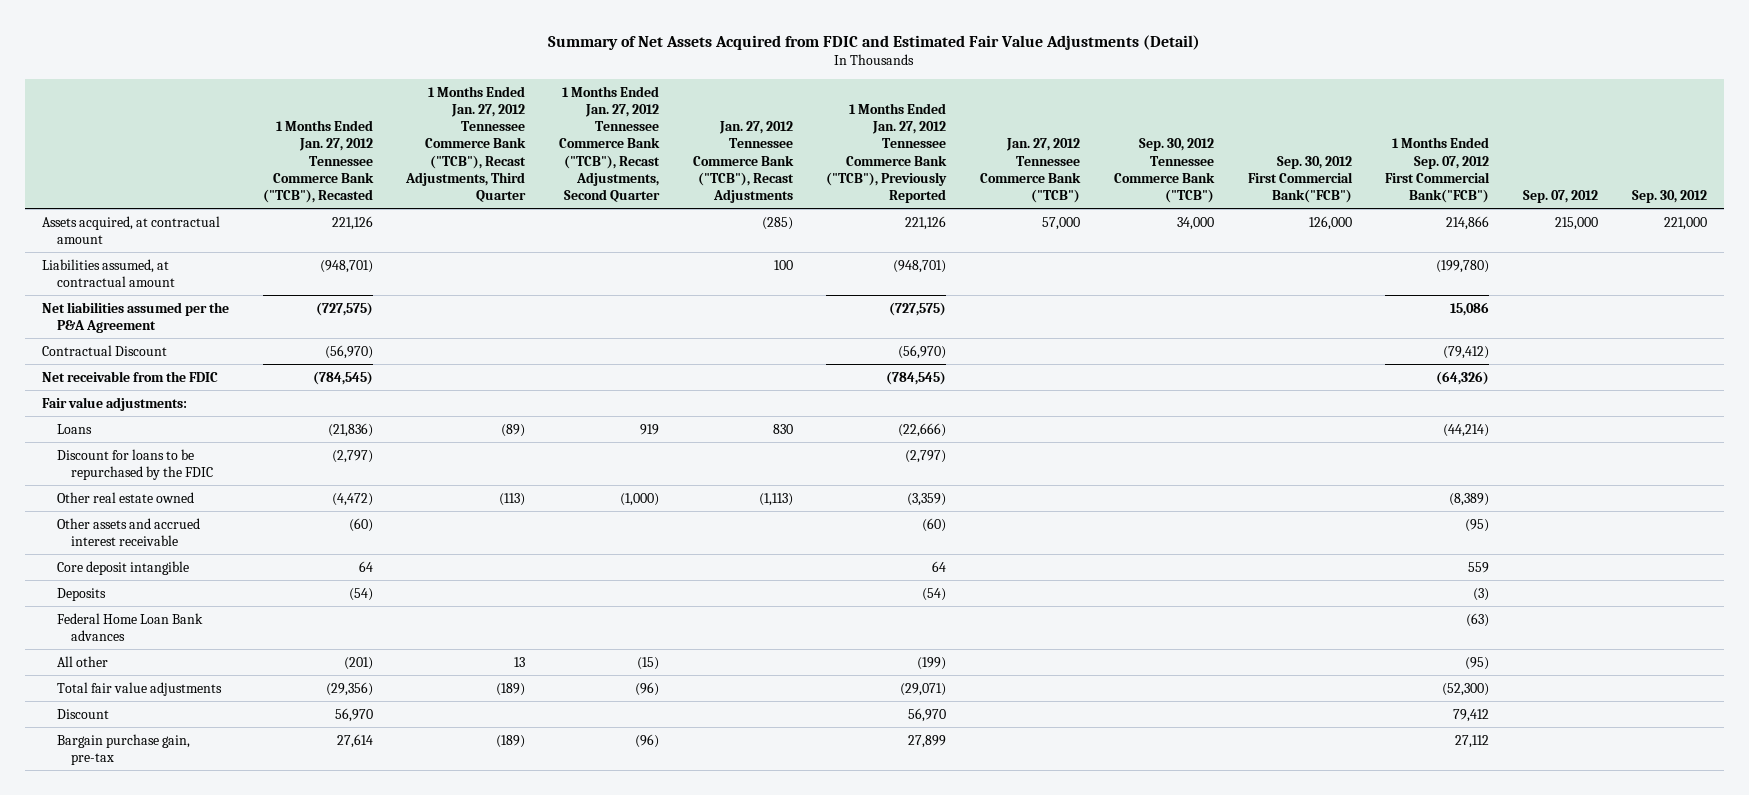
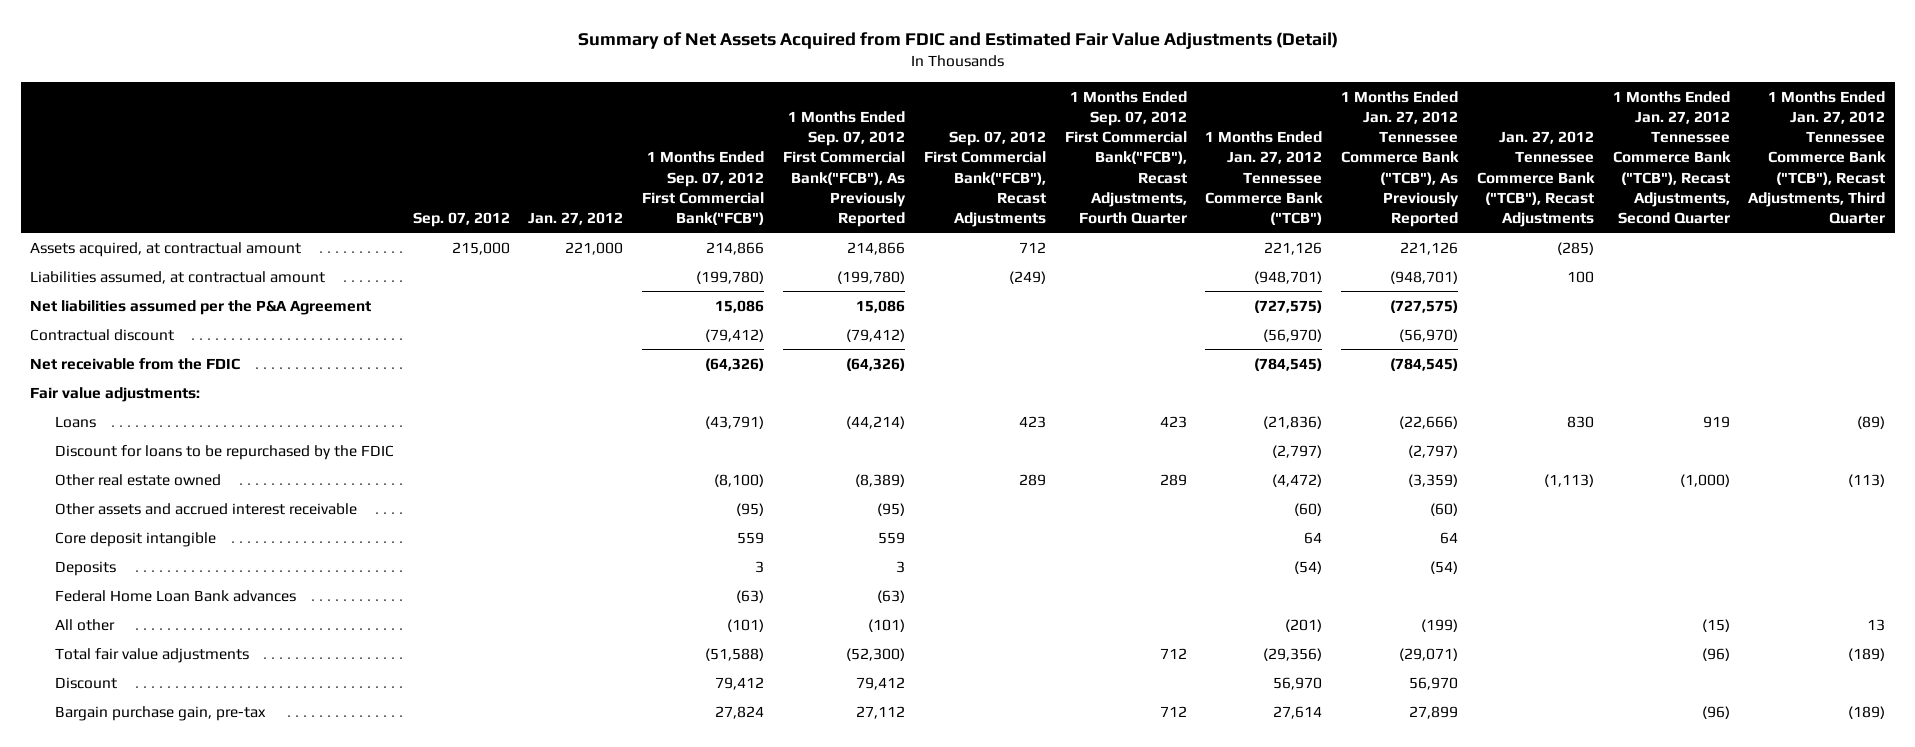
- | 1 Months Ended Jan. 27, 2012 Tennessee Commerce Bank ("TCB"), Recasted | 1 Months Ended Jan. 27, 2012 Tennessee Commerce Bank ("TCB"), Recast Adjustments, Third Quarter | 1 Months Ended Jan. 27, 2012 Tennessee Commerce Bank ("TCB"), Recast Adjustments, Second Quarter | Jan. 27, 2012 Tennessee Commerce Bank ("TCB"), Recast Adjustments | 1 Months Ended Jan. 27, 2012 Tennessee Commerce Bank ("TCB"), Previously Reported | Jan. 27, 2012 Tennessee Commerce Bank ("TCB") | Sep. 30, 2012 Tennessee Commerce Bank ("TCB") | Sep. 30, 2012 First Commercial Bank("FCB") | 1 Months Ended Sep. 07, 2012 First Commercial Bank("FCB") | Sep. 07, 2012 | Sep. 30, 2012
+ | Sep. 07, 2012 | Jan. 27, 2012 | 1 Months Ended Sep. 07, 2012 First Commercial Bank("FCB") | 1 Months Ended Sep. 07, 2012 First Commercial Bank("FCB"), As Previously Reported | Sep. 07, 2012 First Commercial Bank("FCB"), Recast Adjustments | 1 Months Ended Sep. 07, 2012 First Commercial Bank("FCB"), Recast Adjustments, Fourth Quarter | 1 Months Ended Jan. 27, 2012 Tennessee Commerce Bank ("TCB") | 1 Months Ended Jan. 27, 2012 Tennessee Commerce Bank ("TCB"), As Previously Reported | Jan. 27, 2012 Tennessee Commerce Bank ("TCB"), Recast Adjustments | 1 Months Ended Jan. 27, 2012 Tennessee Commerce Bank ("TCB"), Recast Adjustments, Second Quarter | 1 Months Ended Jan. 27, 2012 Tennessee Commerce Bank ("TCB"), Recast Adjustments, Third Quarter
- Contractual Discount | (56,970) | | | | (56,970) | | | | (79,412) | |
+ Contractual discount | | | (79,412) | (79,412) | | | (56,970) | (56,970) | | |
- Loans | (21,836) | (89) | 919 | 830 | (22,666) | | | | (44,214) | |
+ Loans | | | (43,791) | (44,214) | 423 | 423 | (21,836) | (22,666) | 830 | 919 | (89)
- Other real estate owned | (4,472) | (113) | (1,000) | (1,113) | (3,359) | | | | (8,389) | |
+ Other real estate owned | | | (8,100) | (8,389) | 289 | 289 | (4,472) | (3,359) | (1,113) | (1,000) | (113)
- Deposits | (54) | | | | (54) | | | | (3) | |
+ Deposits | | | 3 | 3 | | | (54) | (54) | | |
- All other | (201) | 13 | (15) | | (199) | | | | (95) | |
- Total fair value adjustments | (29,356) | (189) | (96) | | (29,071) | | | | (52,300) | |
+ All other | | | (101) | (101) | | | (201) | (199) | | (15) | 13
+ Total fair value adjustments | | | (51,588) | (52,300) | | 712 | (29,356) | (29,071) | | (96) | (189)
- Bargain purchase gain, pre-tax | 27,614 | (189) | (96) | | 27,899 | | | | 27,112 | |
+ Bargain purchase gain, pre-tax | | | 27,824 | 27,112 | | 712 | 27,614 | 27,899 | | (96) | (189)

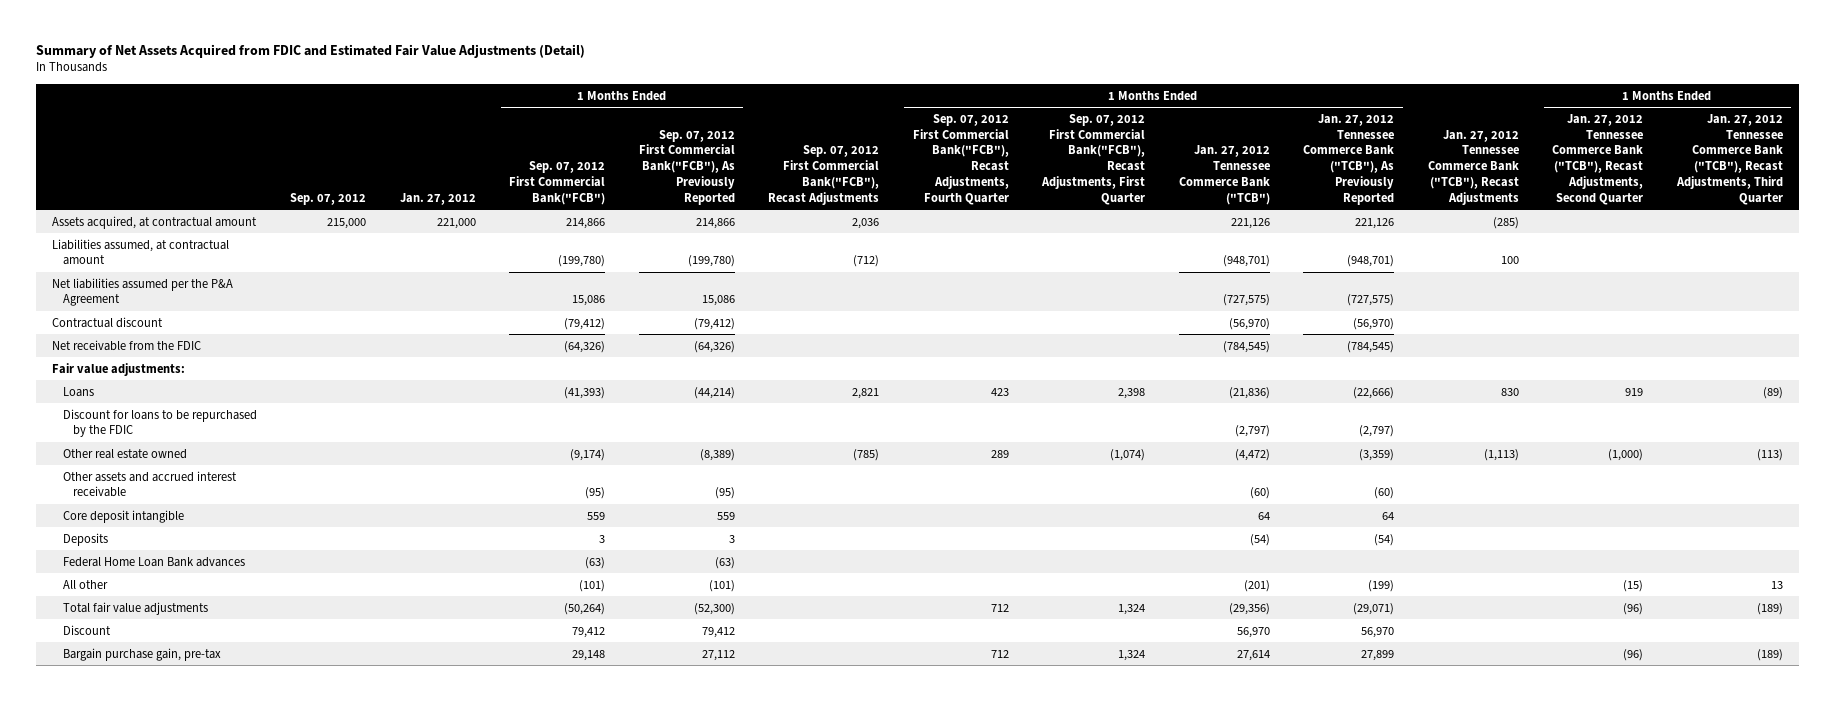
- | Sep. 07, 2012 | Jan. 27, 2012 | 1 Months Ended Sep. 07, 2012 First Commercial Bank("FCB") | 1 Months Ended Sep. 07, 2012 First Commercial Bank("FCB"), As Previously Reported | Sep. 07, 2012 First Commercial Bank("FCB"), Recast Adjustments | 1 Months Ended Sep. 07, 2012 First Commercial Bank("FCB"), Recast Adjustments, Fourth Quarter | 1 Months Ended Jan. 27, 2012 Tennessee Commerce Bank ("TCB") | 1 Months Ended Jan. 27, 2012 Tennessee Commerce Bank ("TCB"), As Previously Reported | Jan. 27, 2012 Tennessee Commerce Bank ("TCB"), Recast Adjustments | 1 Months Ended Jan. 27, 2012 Tennessee Commerce Bank ("TCB"), Recast Adjustments, Second Quarter | 1 Months Ended Jan. 27, 2012 Tennessee Commerce Bank ("TCB"), Recast Adjustments, Third Quarter
+ | Sep. 07, 2012 | Jan. 27, 2012 | 1 Months Ended Sep. 07, 2012 First Commercial Bank("FCB") | 1 Months Ended Sep. 07, 2012 First Commercial Bank("FCB"), As Previously Reported | Sep. 07, 2012 First Commercial Bank("FCB"), Recast Adjustments | 1 Months Ended Sep. 07, 2012 First Commercial Bank("FCB"), Recast Adjustments, Fourth Quarter | 1 Months Ended Sep. 07, 2012 First Commercial Bank("FCB"), Recast Adjustments, First Quarter | 1 Months Ended Jan. 27, 2012 Tennessee Commerce Bank ("TCB") | 1 Months Ended Jan. 27, 2012 Tennessee Commerce Bank ("TCB"), As Previously Reported | Jan. 27, 2012 Tennessee Commerce Bank ("TCB"), Recast Adjustments | 1 Months Ended Jan. 27, 2012 Tennessee Commerce Bank ("TCB"), Recast Adjustments, Second Quarter | 1 Months Ended Jan. 27, 2012 Tennessee Commerce Bank ("TCB"), Recast Adjustments, Third Quarter
- Assets acquired, at contractual amount | 215,000 | 221,000 | 214,866 | 214,866 | 712 | | 221,126 | 221,126 | (285) | |
- Liabilities assumed, at contractual amount | | | (199,780) | (199,780) | (249) | | (948,701) | (948,701) | 100 | |
+ Assets acquired, at contractual amount | 215,000 | 221,000 | 214,866 | 214,866 | 2,036 | | | 221,126 | 221,126 | (285) | |
+ Liabilities assumed, at contractual amount | | | (199,780) | (199,780) | (712) | | | (948,701) | (948,701) | 100 | |
- Loans | | | (43,791) | (44,214) | 423 | 423 | (21,836) | (22,666) | 830 | 919 | (89)
+ Loans | | | (41,393) | (44,214) | 2,821 | 423 | 2,398 | (21,836) | (22,666) | 830 | 919 | (89)
- Other real estate owned | | | (8,100) | (8,389) | 289 | 289 | (4,472) | (3,359) | (1,113) | (1,000) | (113)
+ Other real estate owned | | | (9,174) | (8,389) | (785) | 289 | (1,074) | (4,472) | (3,359) | (1,113) | (1,000) | (113)
- Total fair value adjustments | | | (51,588) | (52,300) | | 712 | (29,356) | (29,071) | | (96) | (189)
+ Total fair value adjustments | | | (50,264) | (52,300) | | 712 | 1,324 | (29,356) | (29,071) | | (96) | (189)
- Bargain purchase gain, pre-tax | | | 27,824 | 27,112 | | 712 | 27,614 | 27,899 | | (96) | (189)
+ Bargain purchase gain, pre-tax | | | 29,148 | 27,112 | | 712 | 1,324 | 27,614 | 27,899 | | (96) | (189)

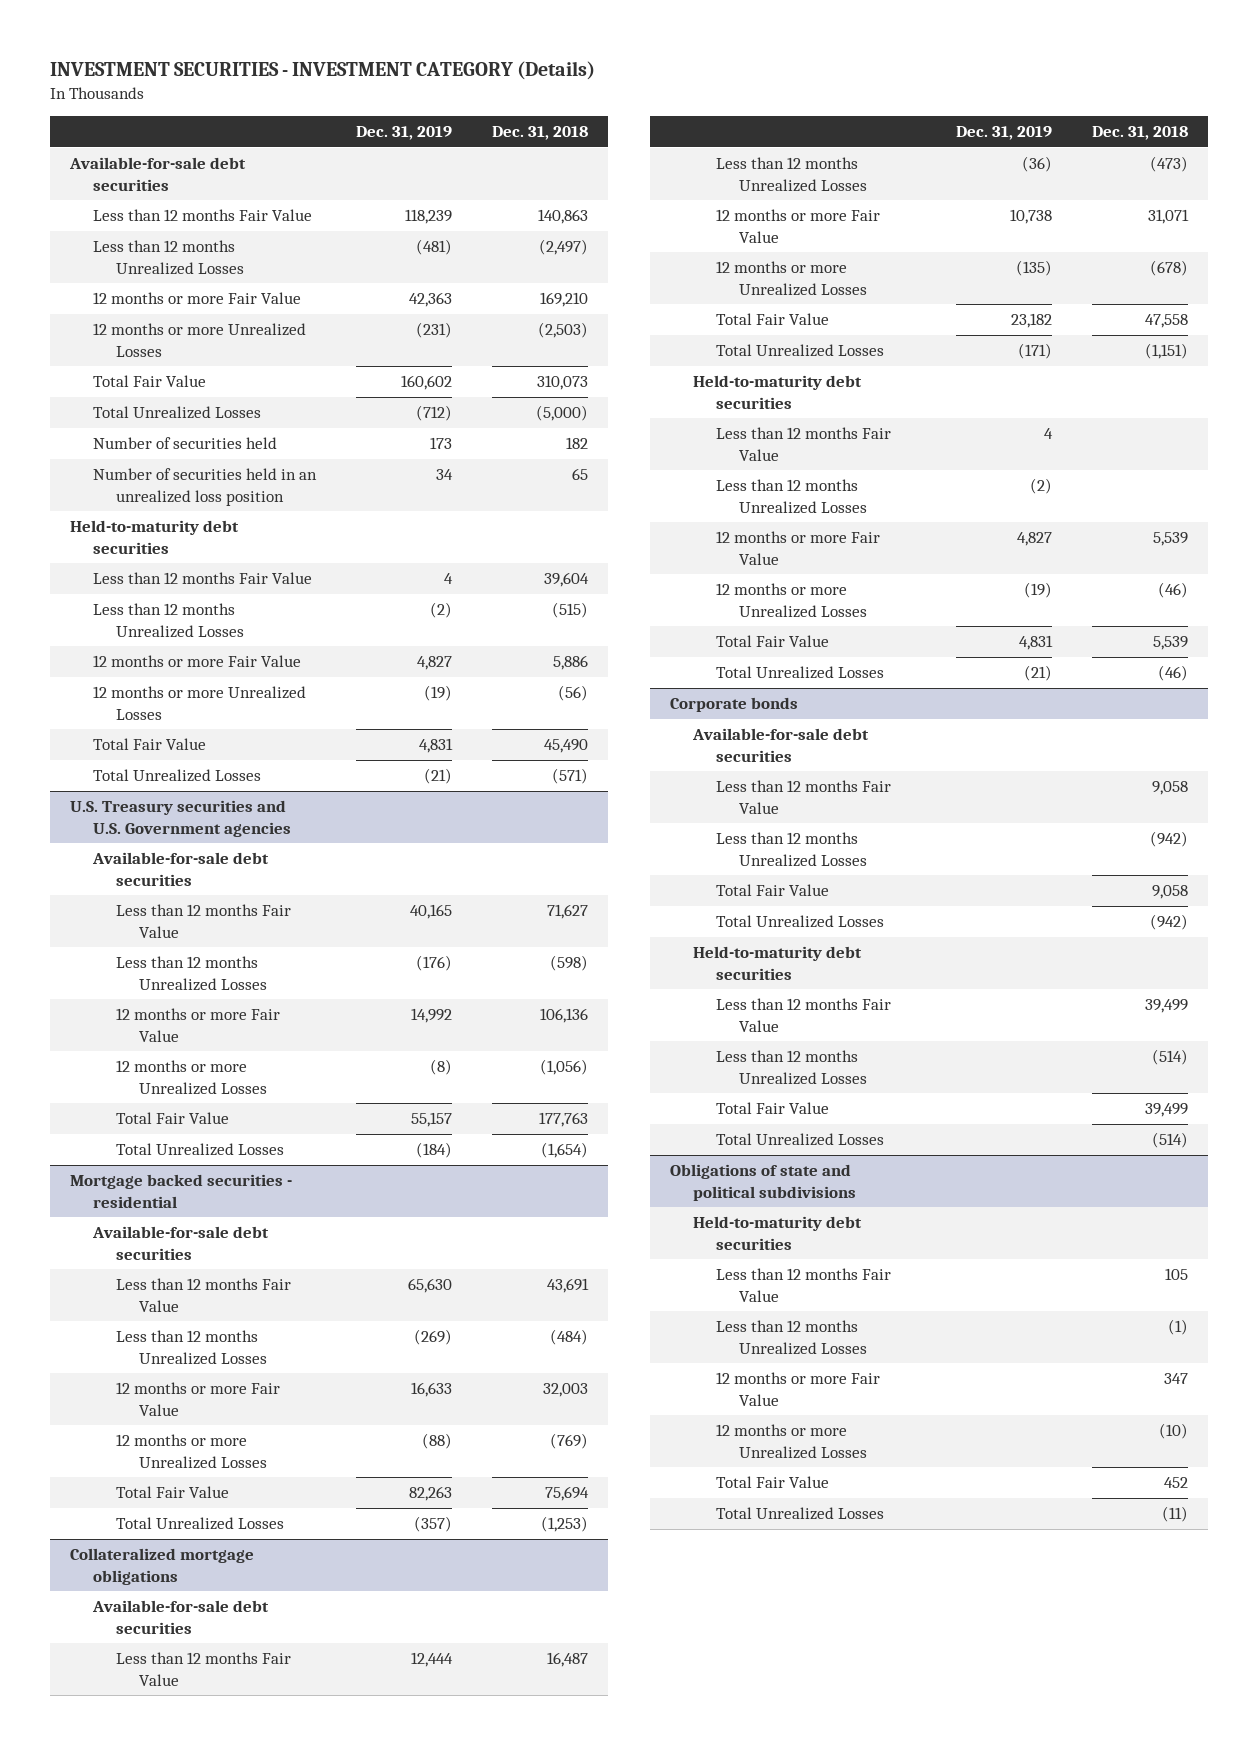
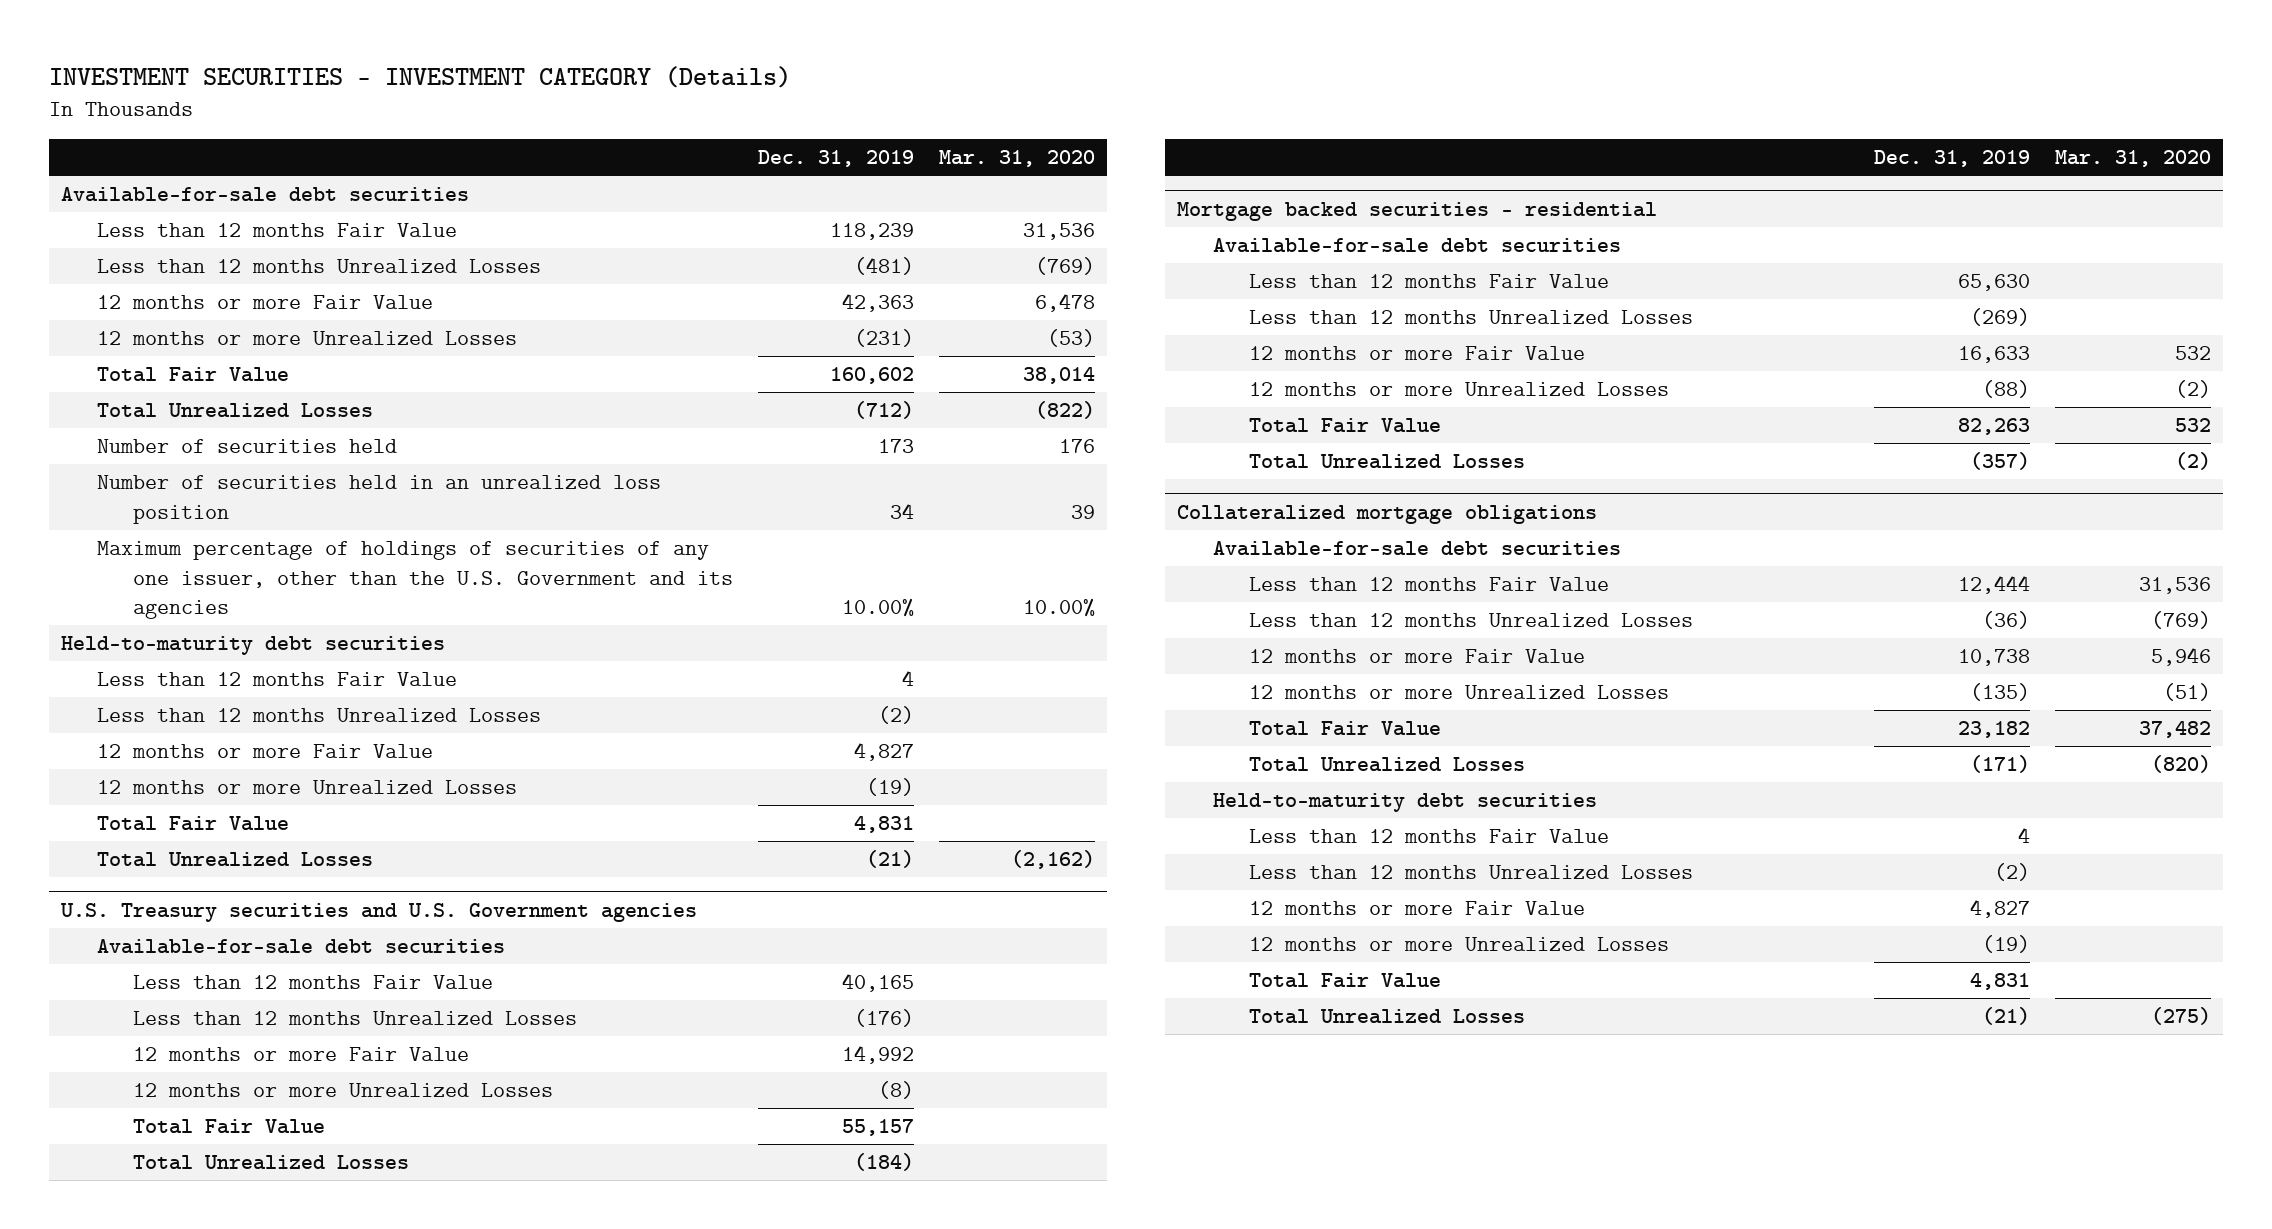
- | Dec. 31, 2019 | Dec. 31, 2018
+ | Dec. 31, 2019 | Mar. 31, 2020
+ Maximum percentage of holdings of securities of any one issuer, other than the U.S. Government and its agencies | 10.00% | 10.00%
- Corporate bonds
- Available-for-sale debt securities
- Less than 12 months Fair Value | | 9,058
- Less than 12 months Unrealized Losses | | (942)
- Total Fair Value | | 9,058
- Total Unrealized Losses | | (942)
- Held-to-maturity debt securities
- Less than 12 months Fair Value | | 39,499
- Less than 12 months Unrealized Losses | | (514)
- Total Fair Value | | 39,499
- Total Unrealized Losses | | (514)
- Obligations of state and political subdivisions
- Held-to-maturity debt securities
- Less than 12 months Fair Value | | 105
- Less than 12 months Unrealized Losses | | (1)
- 12 months or more Fair Value | | 347
- 12 months or more Unrealized Losses | | (10)
- Total Fair Value | | 452
- Total Unrealized Losses | | (11)

